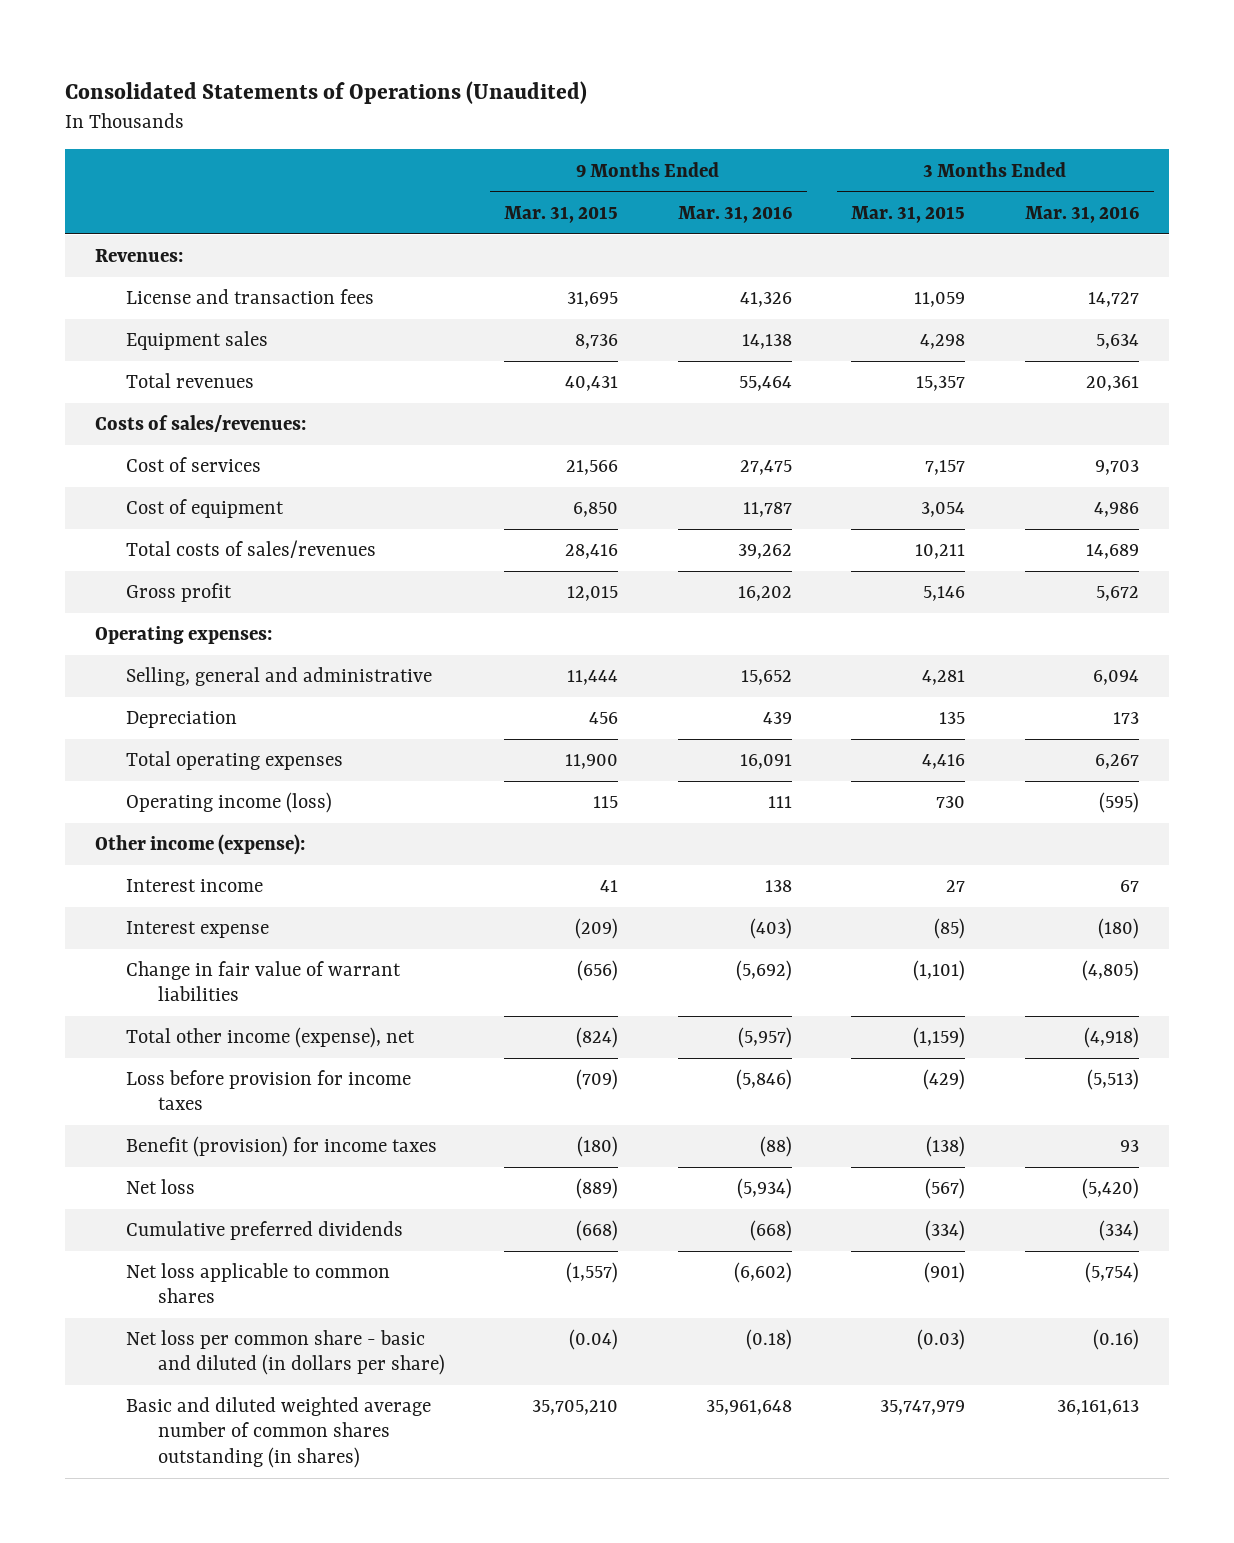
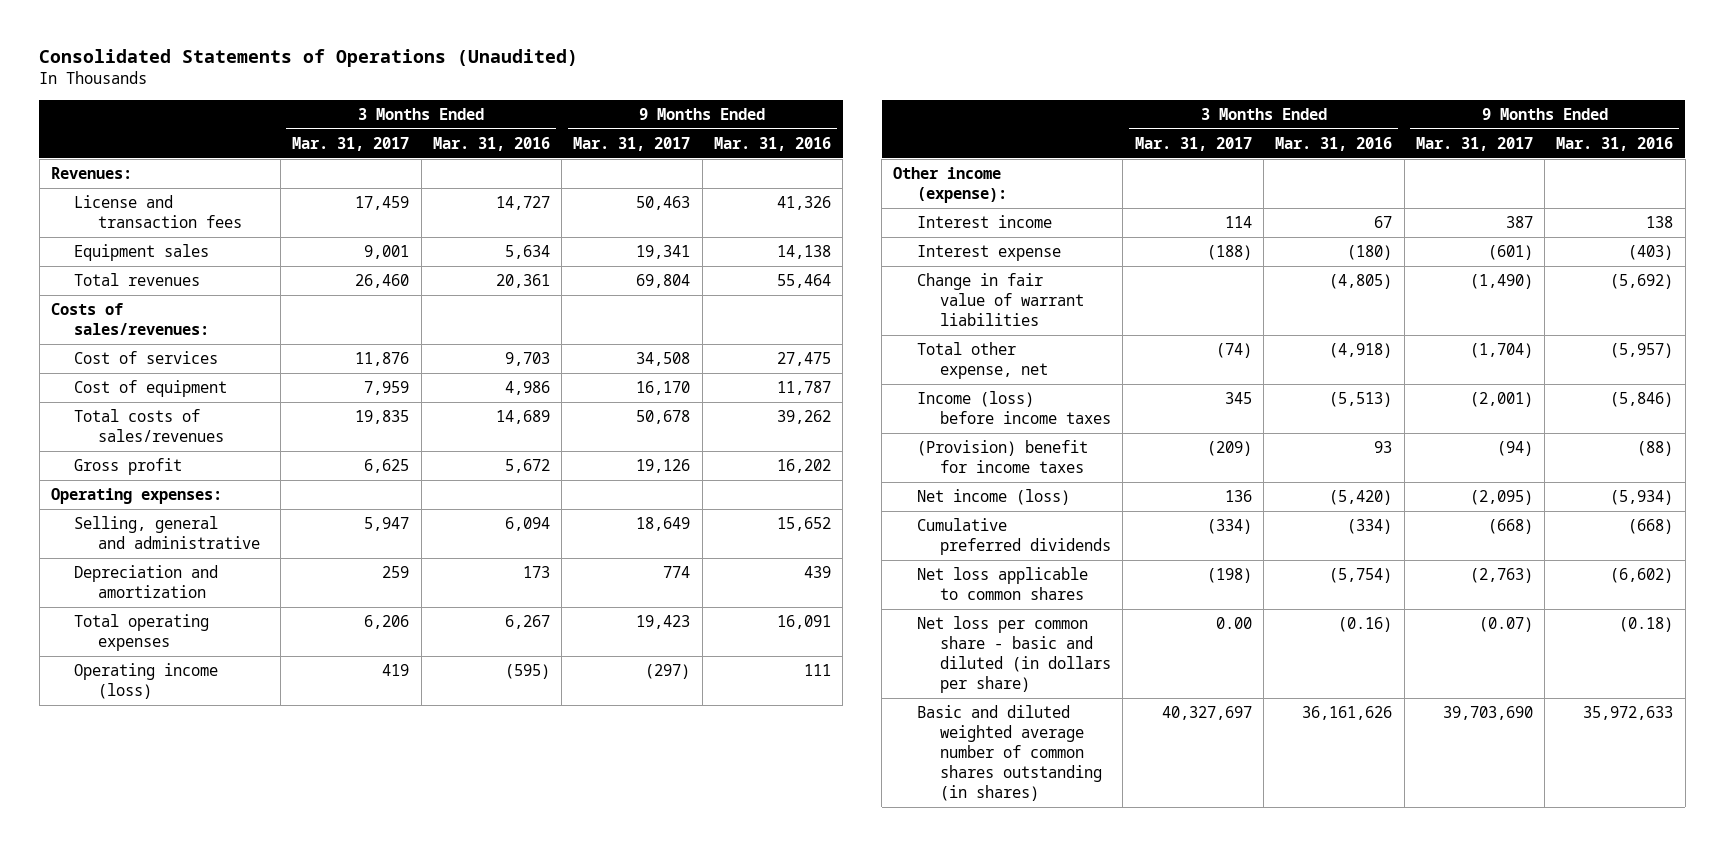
- | 9 Months Ended Mar. 31, 2015 | 9 Months Ended Mar. 31, 2016 | 3 Months Ended Mar. 31, 2015 | 3 Months Ended Mar. 31, 2016
+ | 3 Months Ended Mar. 31, 2017 | 3 Months Ended Mar. 31, 2016 | 9 Months Ended Mar. 31, 2017 | 9 Months Ended Mar. 31, 2016
- Depreciation | 456 | 439 | 135 | 173
+ Depreciation and amortization | 259 | 173 | 774 | 439
- Total other income (expense), net | (824) | (5,957) | (1,159) | (4,918)
- Loss before provision for income taxes | (709) | (5,846) | (429) | (5,513)
- Benefit (provision) for income taxes | (180) | (88) | (138) | 93
- Net loss | (889) | (5,934) | (567) | (5,420)
+ Total other expense, net | (74) | (4,918) | (1,704) | (5,957)
+ Income (loss) before income taxes | 345 | (5,513) | (2,001) | (5,846)
+ (Provision) benefit for income taxes | (209) | 93 | (94) | (88)
+ Net income (loss) | 136 | (5,420) | (2,095) | (5,934)
- Basic and diluted weighted average number of common shares outstanding (in shares) | 35,705,210 | 35,961,648 | 35,747,979 | 36,161,613
+ Basic and diluted weighted average number of common shares outstanding (in shares) | 40,327,697 | 36,161,626 | 39,703,690 | 35,972,633

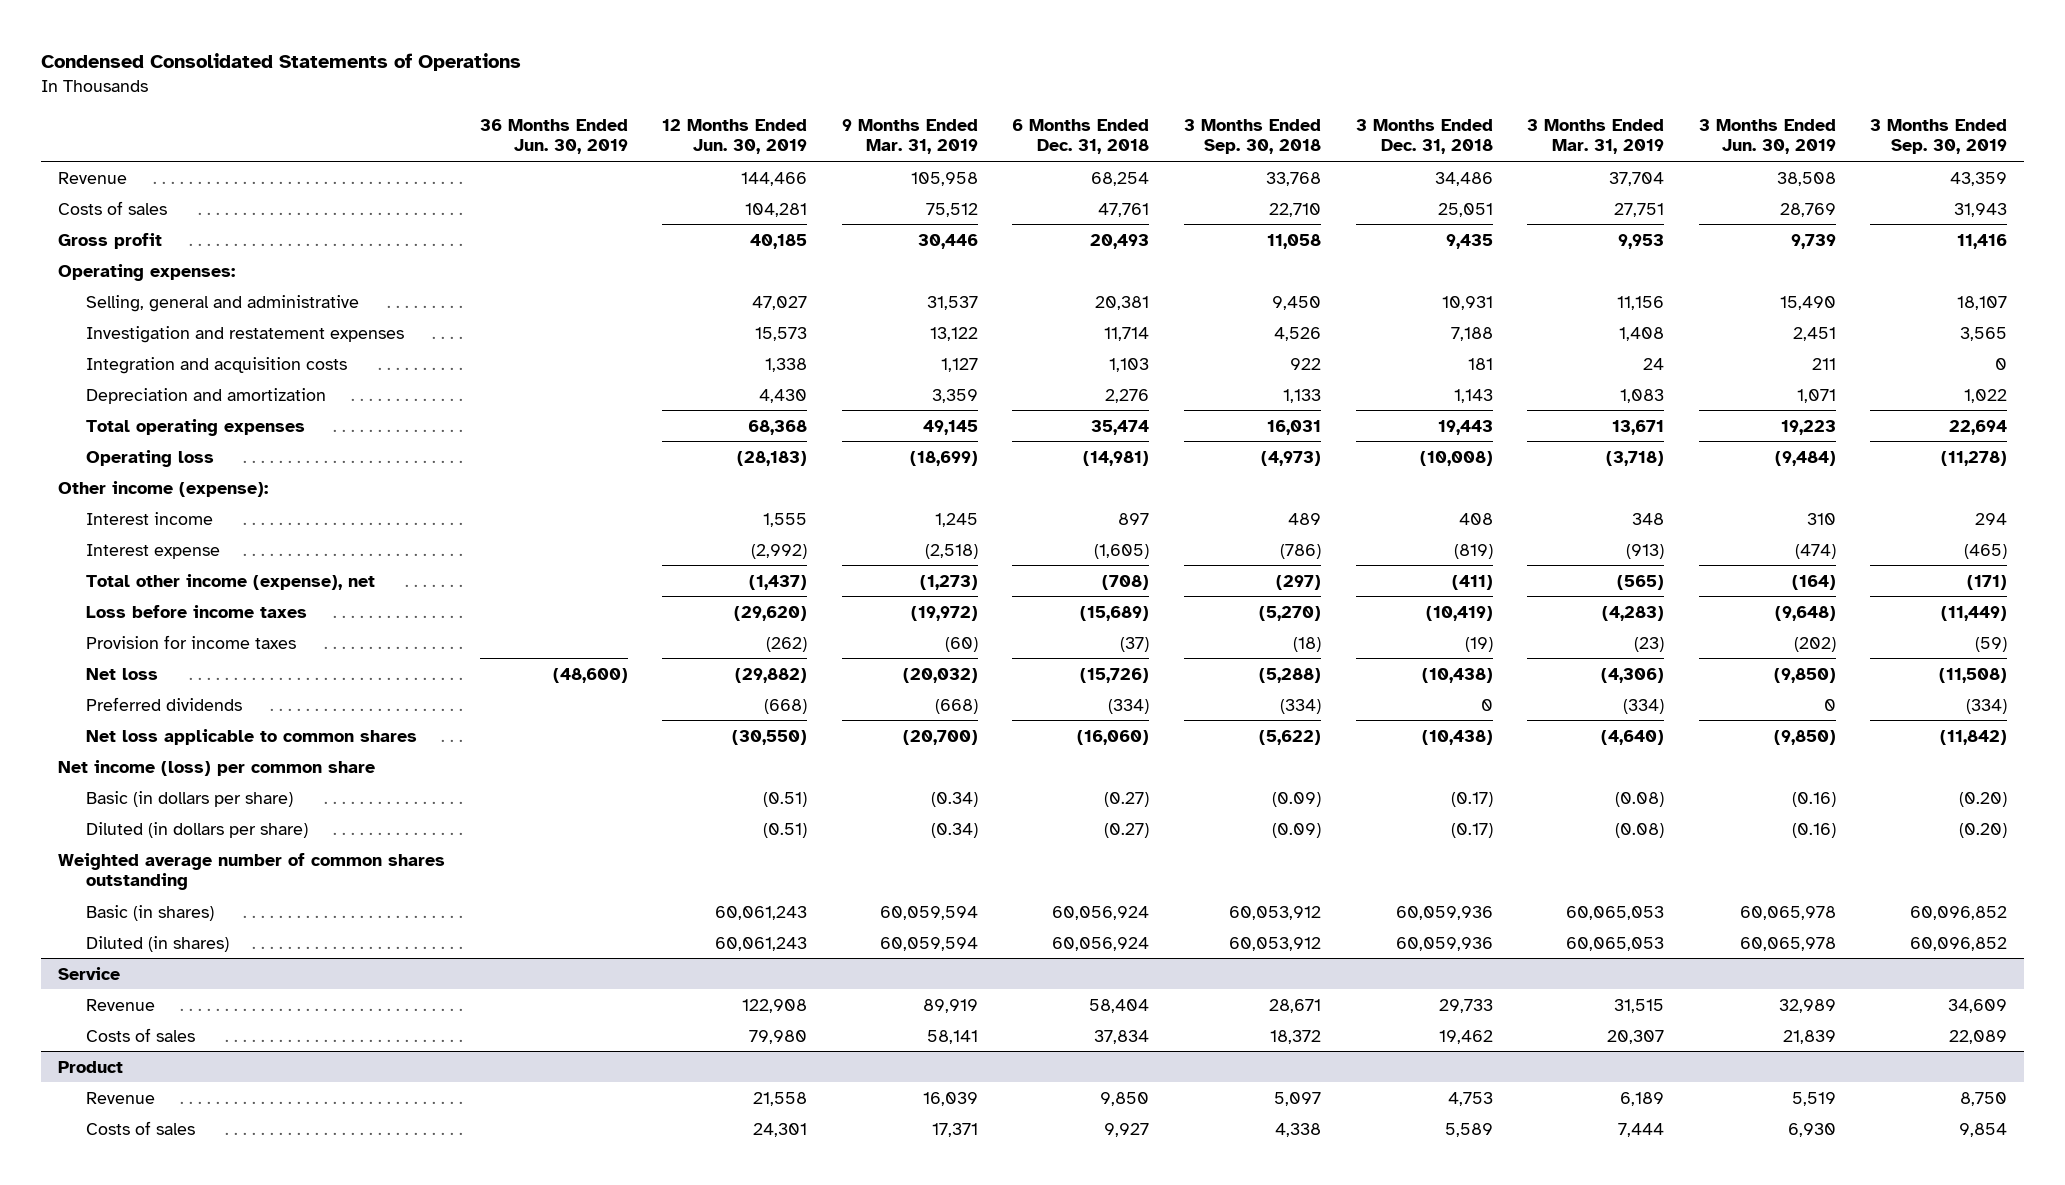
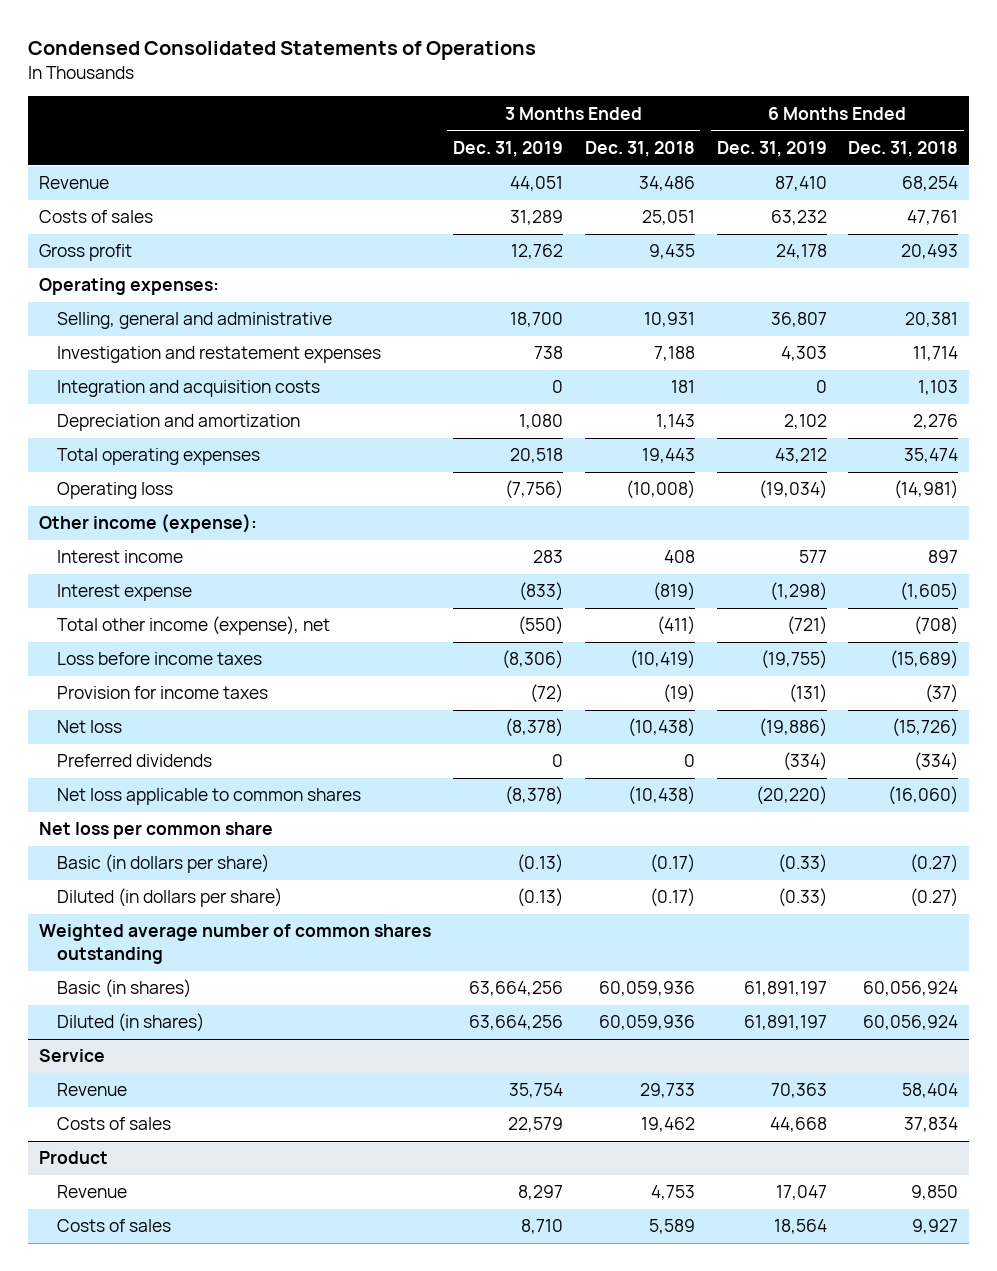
- | 36 Months Ended Jun. 30, 2019 | 12 Months Ended Jun. 30, 2019 | 9 Months Ended Mar. 31, 2019 | 6 Months Ended Dec. 31, 2018 | 3 Months Ended Sep. 30, 2018 | 3 Months Ended Dec. 31, 2018 | 3 Months Ended Mar. 31, 2019 | 3 Months Ended Jun. 30, 2019 | 3 Months Ended Sep. 30, 2019
+ | 3 Months Ended Dec. 31, 2019 | 3 Months Ended Dec. 31, 2018 | 6 Months Ended Dec. 31, 2019 | 6 Months Ended Dec. 31, 2018
- Net income (loss) per common share
+ Net loss per common share

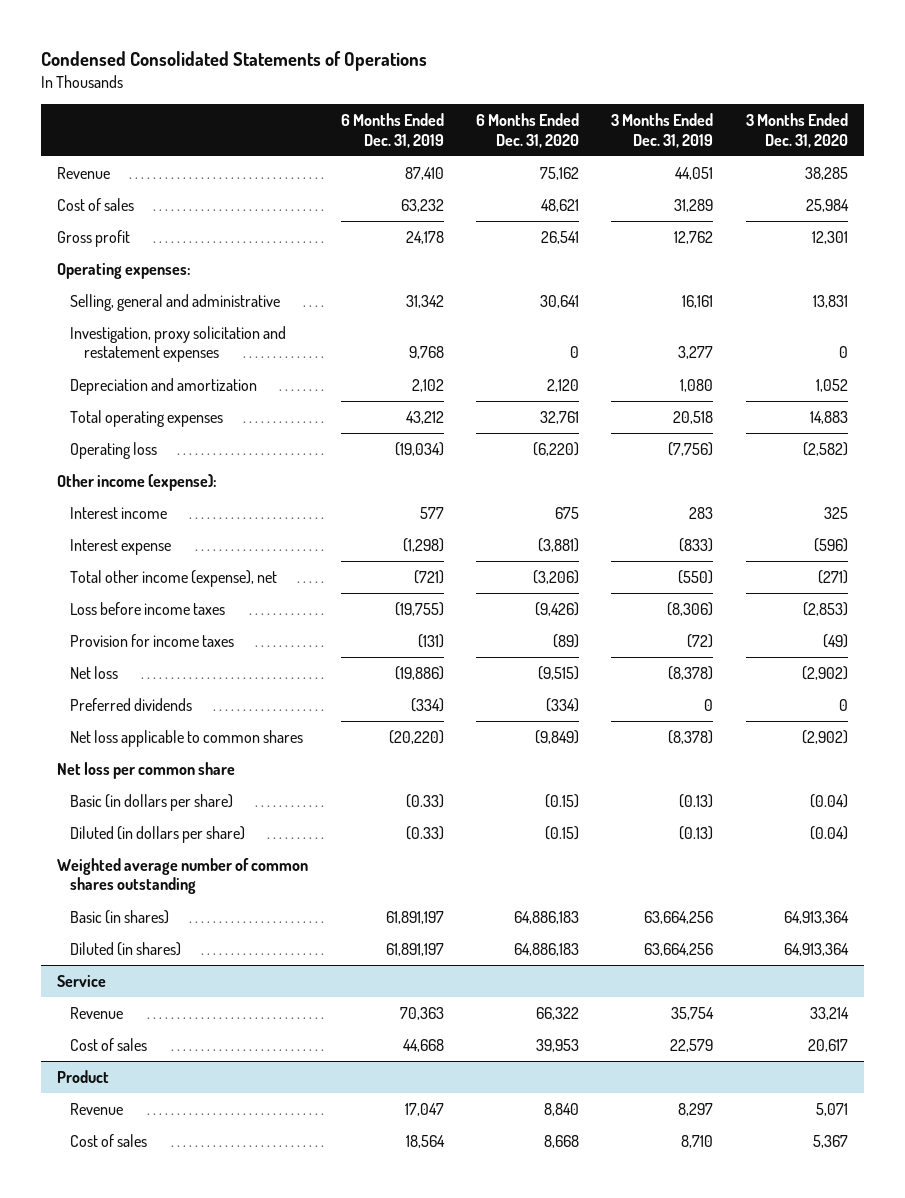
- | 3 Months Ended Dec. 31, 2019 | 3 Months Ended Dec. 31, 2018 | 6 Months Ended Dec. 31, 2019 | 6 Months Ended Dec. 31, 2018
+ | 6 Months Ended Dec. 31, 2019 | 6 Months Ended Dec. 31, 2020 | 3 Months Ended Dec. 31, 2019 | 3 Months Ended Dec. 31, 2020
- Costs of sales | 31,289 | 25,051 | 63,232 | 47,761
+ Cost of sales | 63,232 | 48,621 | 31,289 | 25,984
- Selling, general and administrative | 18,700 | 10,931 | 36,807 | 20,381
- Investigation and restatement expenses | 738 | 7,188 | 4,303 | 11,714
- Integration and acquisition costs | 0 | 181 | 0 | 1,103
+ Selling, general and administrative | 31,342 | 30,641 | 16,161 | 13,831
+ Investigation, proxy solicitation and restatement expenses | 9,768 | 0 | 3,277 | 0
@ Service
- Costs of sales | 22,579 | 19,462 | 44,668 | 37,834
+ Cost of sales | 44,668 | 39,953 | 22,579 | 20,617
@ Product
- Costs of sales | 8,710 | 5,589 | 18,564 | 9,927
+ Cost of sales | 18,564 | 8,668 | 8,710 | 5,367

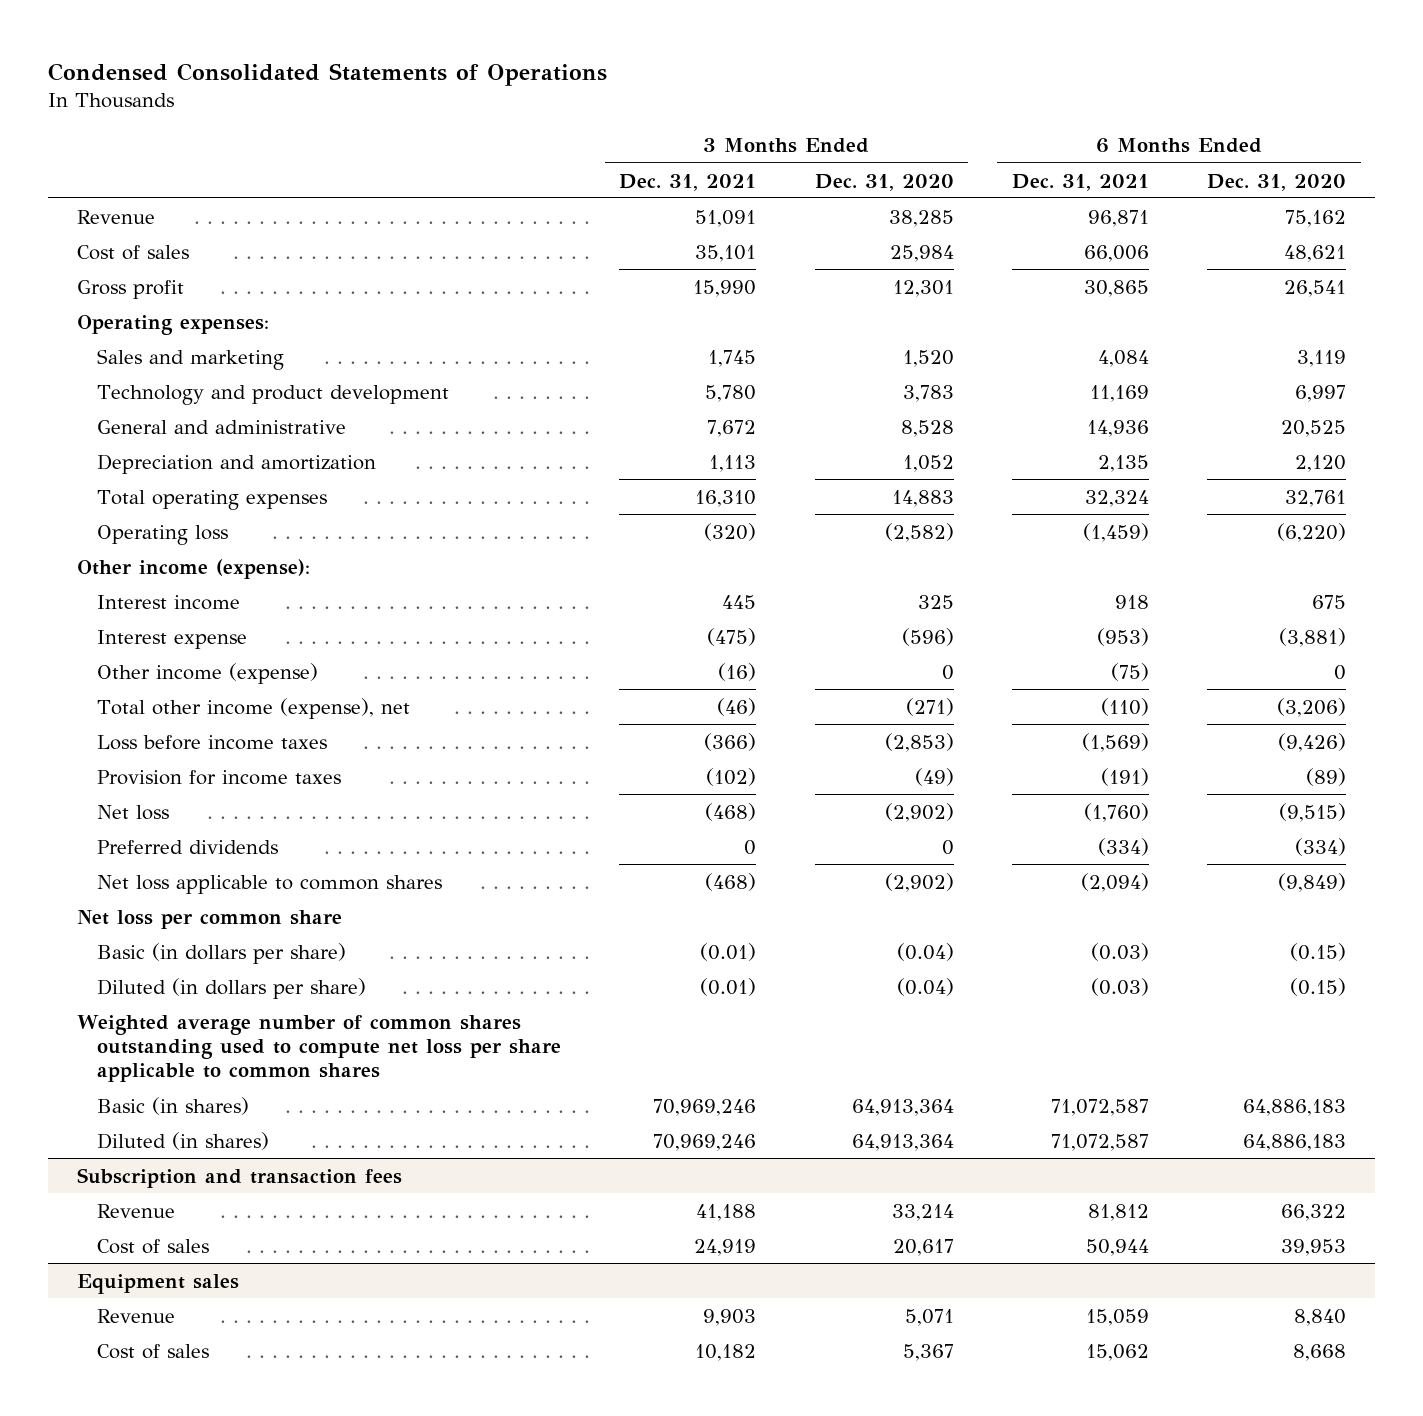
- | 6 Months Ended Dec. 31, 2019 | 6 Months Ended Dec. 31, 2020 | 3 Months Ended Dec. 31, 2019 | 3 Months Ended Dec. 31, 2020
+ | 3 Months Ended Dec. 31, 2021 | 3 Months Ended Dec. 31, 2020 | 6 Months Ended Dec. 31, 2021 | 6 Months Ended Dec. 31, 2020
- Selling, general and administrative | 31,342 | 30,641 | 16,161 | 13,831
- Investigation, proxy solicitation and restatement expenses | 9,768 | 0 | 3,277 | 0
+ Sales and marketing | 1,745 | 1,520 | 4,084 | 3,119
+ Technology and product development | 5,780 | 3,783 | 11,169 | 6,997
+ General and administrative | 7,672 | 8,528 | 14,936 | 20,525
+ Other income (expense) | (16) | 0 | (75) | 0
- Weighted average number of common shares outstanding
+ Weighted average number of common shares outstanding used to compute net loss per share applicable to common shares
- Service
+ Subscription and transaction fees
- Product
+ Equipment sales

